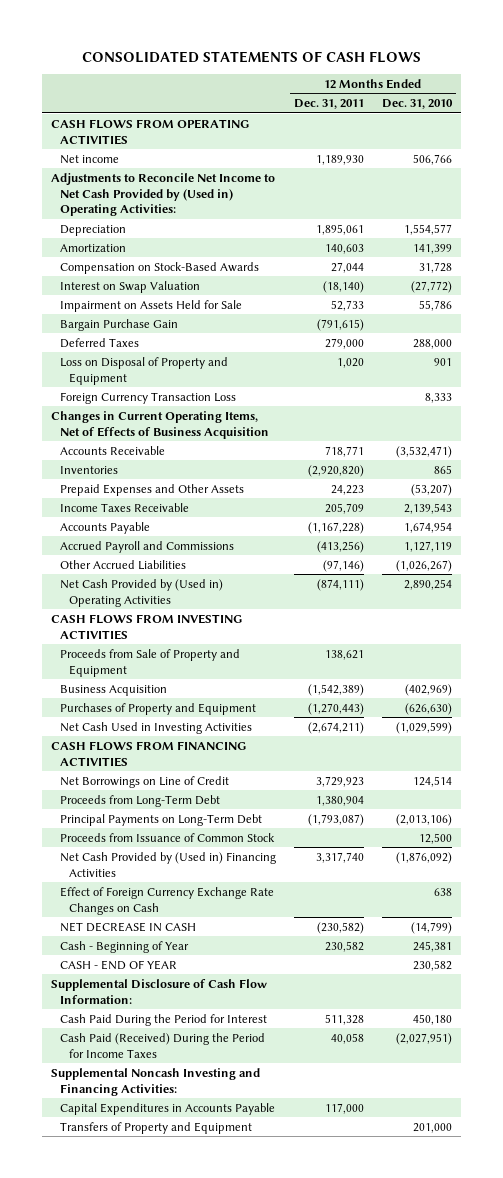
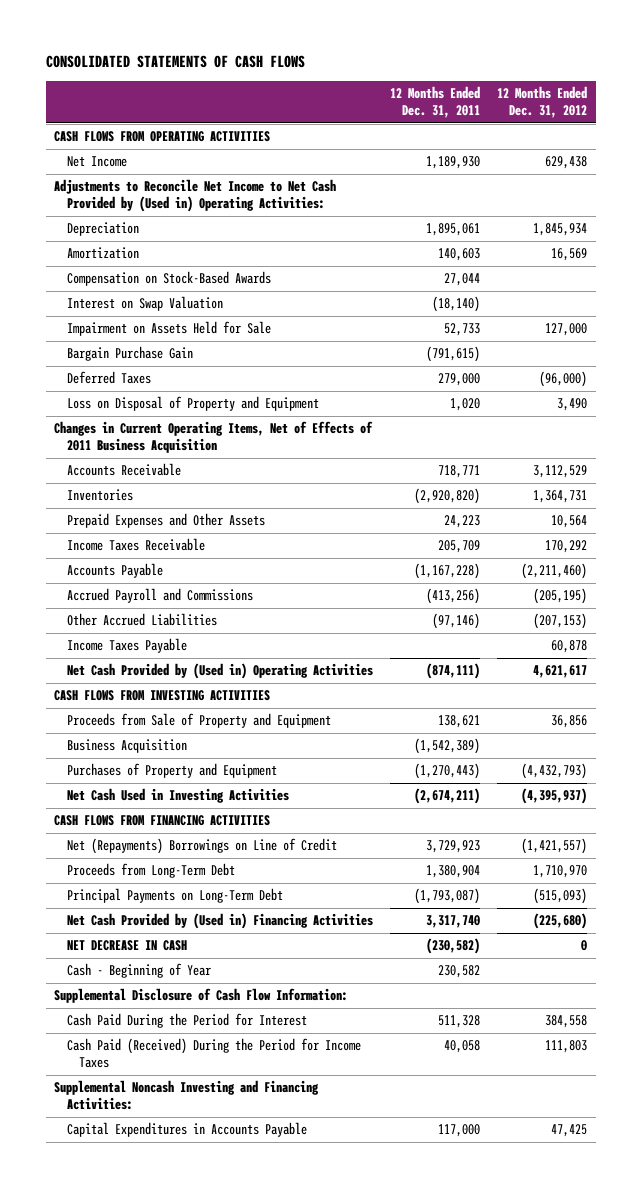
- | 12 Months Ended Dec. 31, 2011 | 12 Months Ended Dec. 31, 2010
+ | 12 Months Ended Dec. 31, 2011 | 12 Months Ended Dec. 31, 2012
- Net income | 1,189,930 | 506,766
+ Net Income | 1,189,930 | 629,438
- Foreign Currency Transaction Loss | | 8,333
- Changes in Current Operating Items, Net of Effects of Business Acquisition
+ Changes in Current Operating Items, Net of Effects of 2011 Business Acquisition
+ Income Taxes Payable | | 60,878
- Net Borrowings on Line of Credit | 3,729,923 | 124,514
+ Net (Repayments) Borrowings on Line of Credit | 3,729,923 | (1,421,557)
- Proceeds from Issuance of Common Stock | | 12,500
- Effect of Foreign Currency Exchange Rate Changes on Cash | | 638
- CASH - END OF YEAR | | 230,582
- Transfers of Property and Equipment | | 201,000

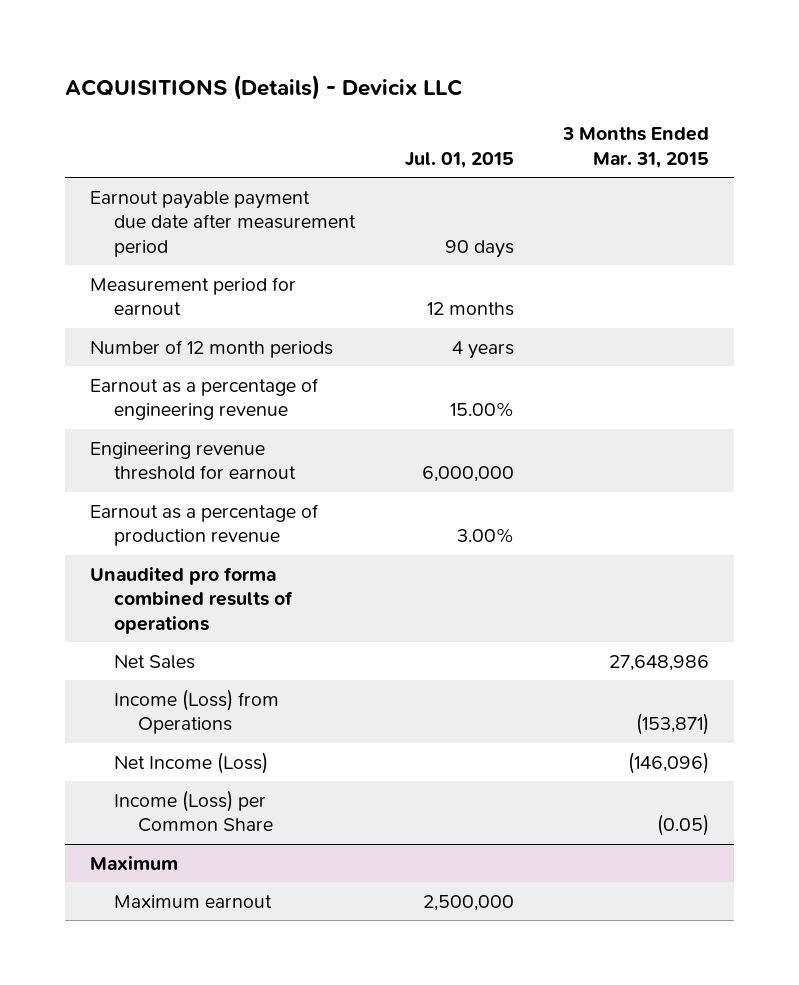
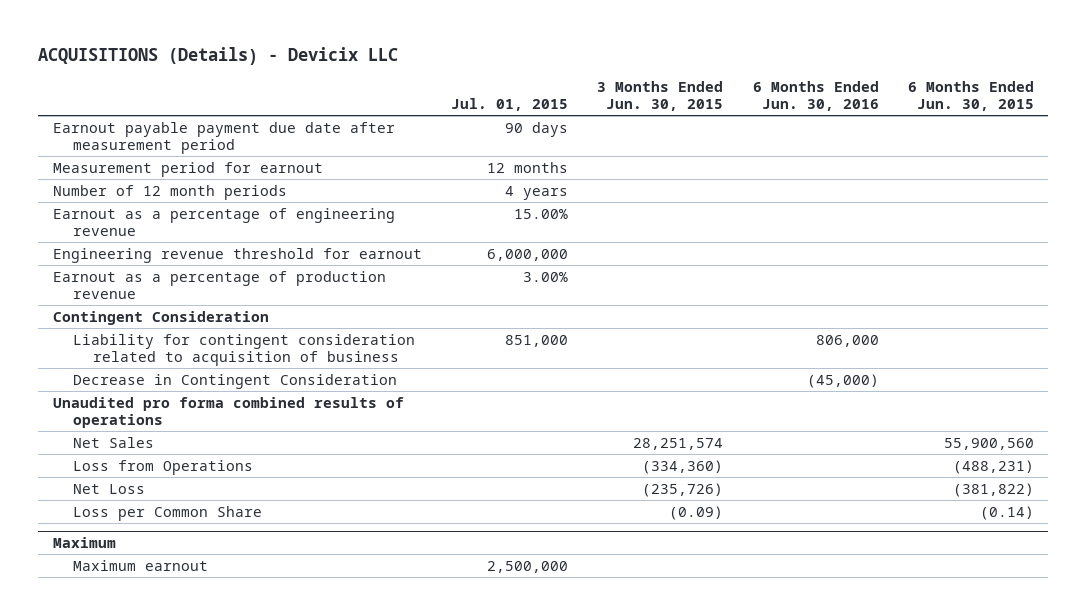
- | Jul. 01, 2015 | 3 Months Ended Mar. 31, 2015
+ | Jul. 01, 2015 | 3 Months Ended Jun. 30, 2015 | 6 Months Ended Jun. 30, 2016 | 6 Months Ended Jun. 30, 2015
+ Contingent Consideration
+ Liability for contingent consideration related to acquisition of business | 851,000 | | 806,000 |
+ Decrease in Contingent Consideration | | | (45,000) |
- Income (Loss) from Operations | | (153,871)
- Net Income (Loss) | | (146,096)
- Income (Loss) per Common Share | | (0.05)
+ Loss from Operations | | (334,360) | | (488,231)
+ Net Loss | | (235,726) | | (381,822)
+ Loss per Common Share | | (0.09) | | (0.14)

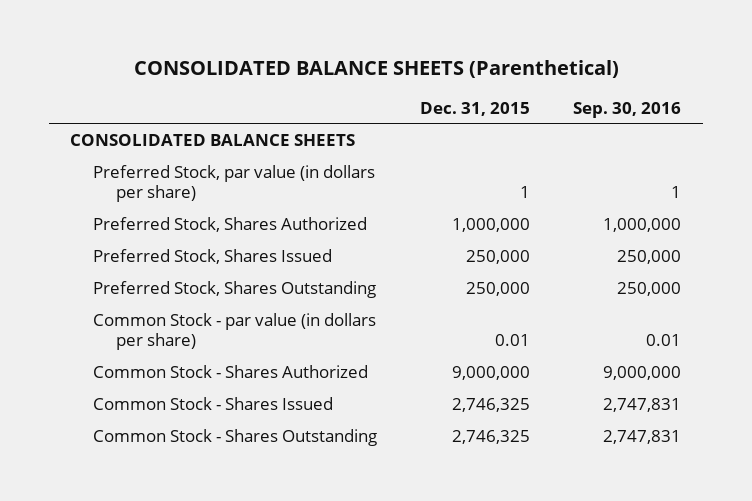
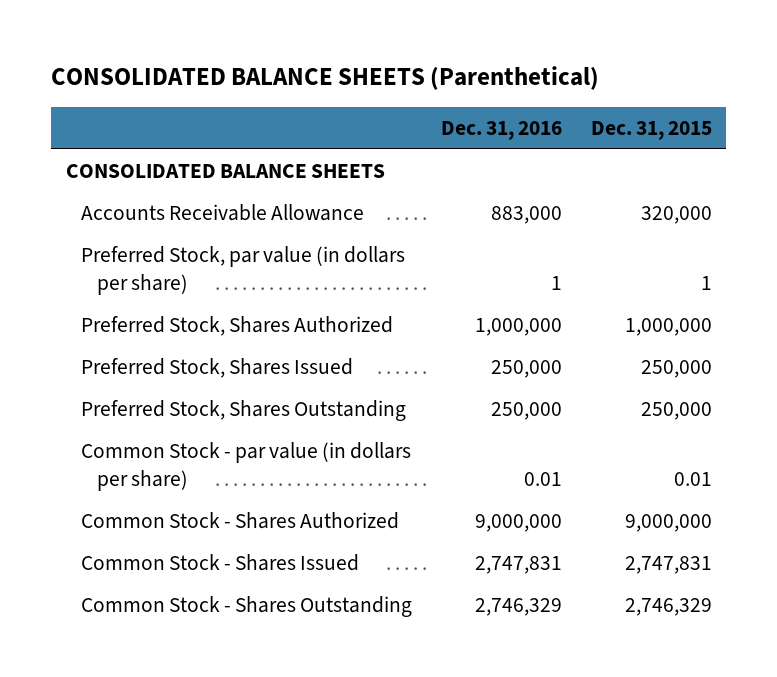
- | Dec. 31, 2015 | Sep. 30, 2016
+ | Dec. 31, 2016 | Dec. 31, 2015
+ Accounts Receivable Allowance | 883,000 | 320,000
- Common Stock - Shares Issued | 2,746,325 | 2,747,831
- Common Stock - Shares Outstanding | 2,746,325 | 2,747,831
+ Common Stock - Shares Issued | 2,747,831 | 2,747,831
+ Common Stock - Shares Outstanding | 2,746,329 | 2,746,329

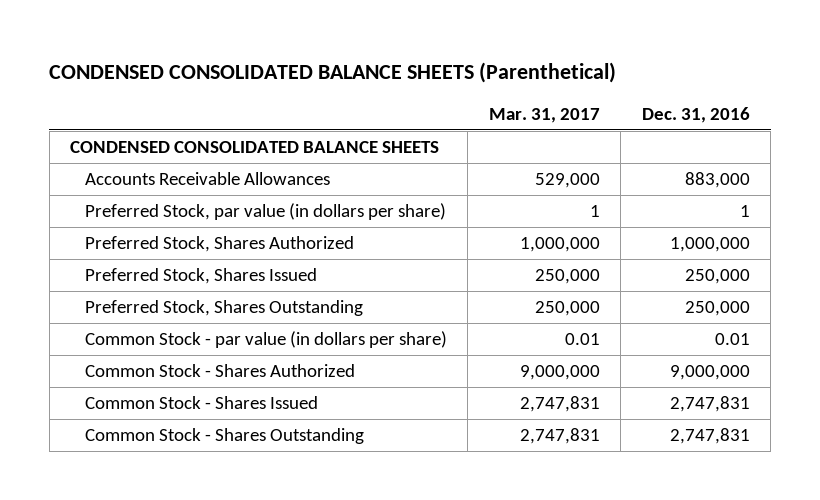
- CONSOLIDATED BALANCE SHEETS (Parenthetical)
+ CONDENSED CONSOLIDATED BALANCE SHEETS (Parenthetical)
- | Dec. 31, 2016 | Dec. 31, 2015
+ | Mar. 31, 2017 | Dec. 31, 2016
- CONSOLIDATED BALANCE SHEETS
- Accounts Receivable Allowance | 883,000 | 320,000
+ CONDENSED CONSOLIDATED BALANCE SHEETS
+ Accounts Receivable Allowances | 529,000 | 883,000
- Common Stock - Shares Outstanding | 2,746,329 | 2,746,329
+ Common Stock - Shares Outstanding | 2,747,831 | 2,747,831

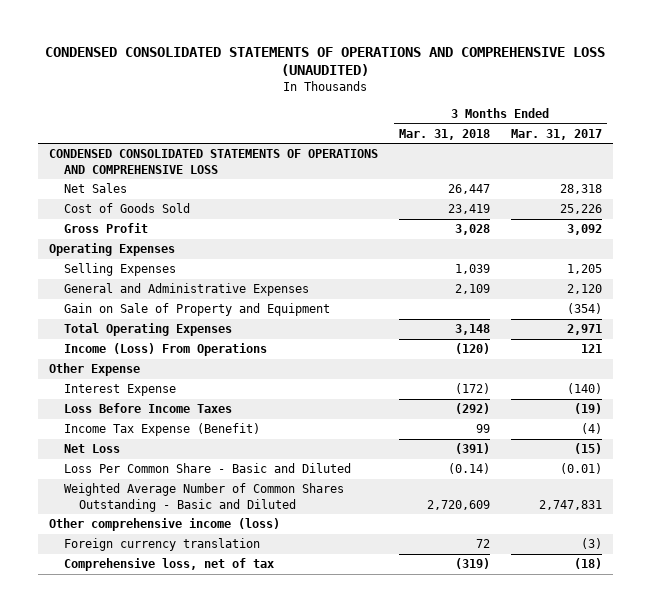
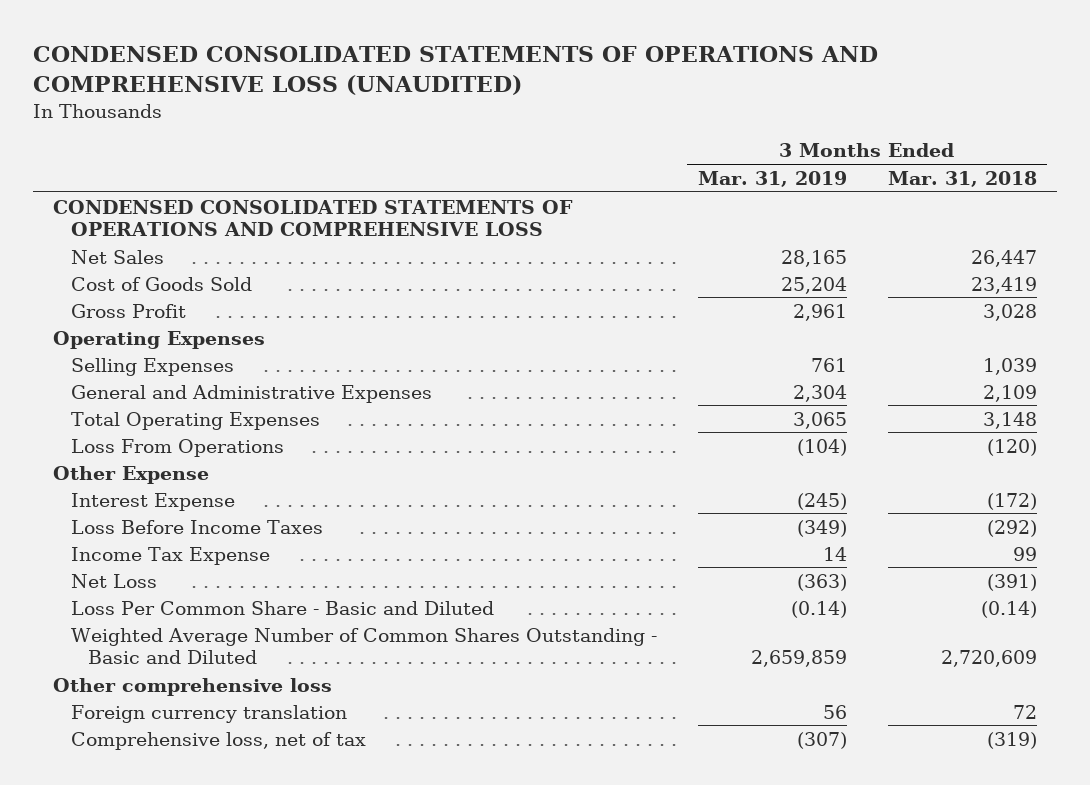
- | 3 Months Ended Mar. 31, 2018 | 3 Months Ended Mar. 31, 2017
+ | 3 Months Ended Mar. 31, 2019 | 3 Months Ended Mar. 31, 2018
- Gain on Sale of Property and Equipment | | (354)
- Income (Loss) From Operations | (120) | 121
+ Loss From Operations | (104) | (120)
- Income Tax Expense (Benefit) | 99 | (4)
+ Income Tax Expense | 14 | 99
- Other comprehensive income (loss)
+ Other comprehensive loss

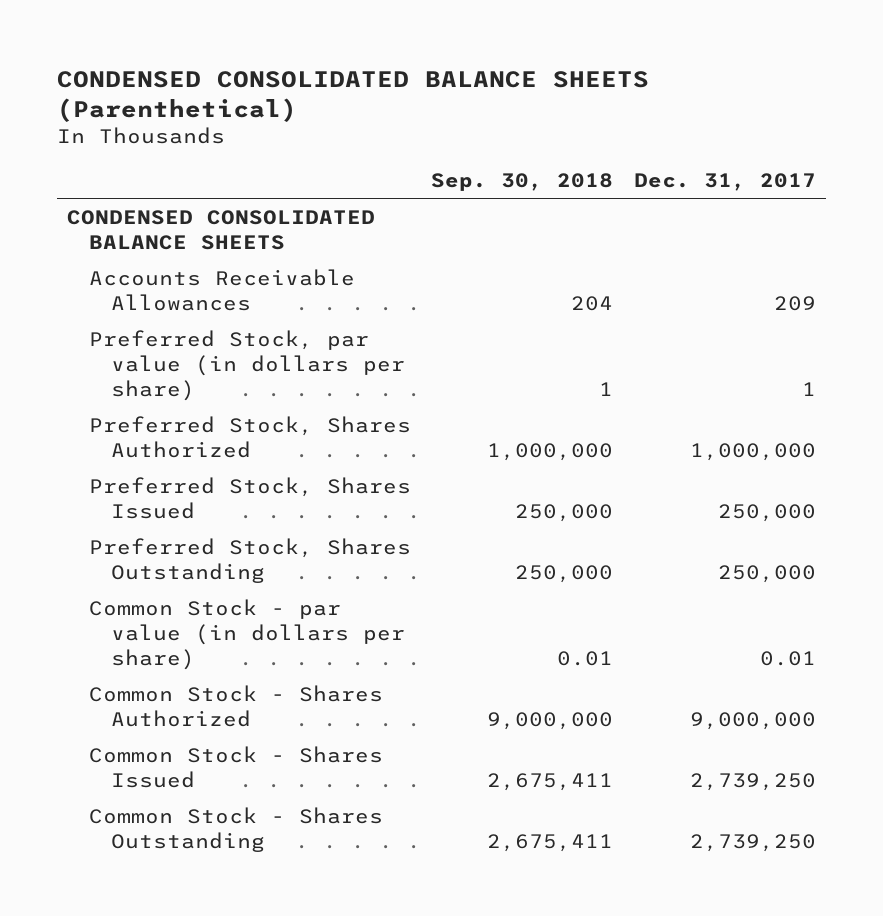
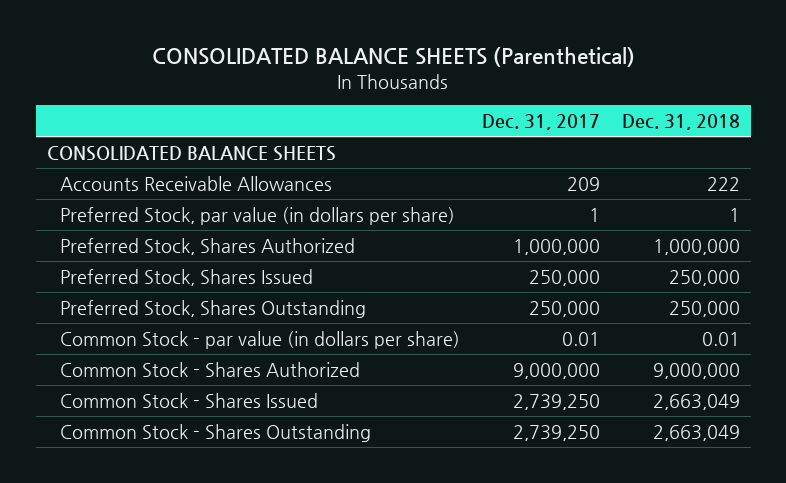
- CONDENSED CONSOLIDATED BALANCE SHEETS (Parenthetical)
+ CONSOLIDATED BALANCE SHEETS (Parenthetical)
- | Sep. 30, 2018 | Dec. 31, 2017
+ | Dec. 31, 2017 | Dec. 31, 2018
- CONDENSED CONSOLIDATED BALANCE SHEETS
+ CONSOLIDATED BALANCE SHEETS

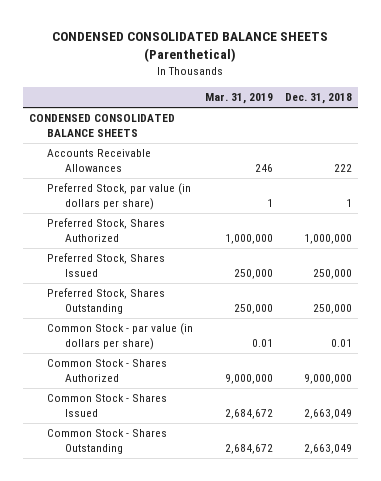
- CONSOLIDATED BALANCE SHEETS (Parenthetical)
+ CONDENSED CONSOLIDATED BALANCE SHEETS (Parenthetical)
- | Dec. 31, 2017 | Dec. 31, 2018
+ | Mar. 31, 2019 | Dec. 31, 2018
- CONSOLIDATED BALANCE SHEETS
+ CONDENSED CONSOLIDATED BALANCE SHEETS

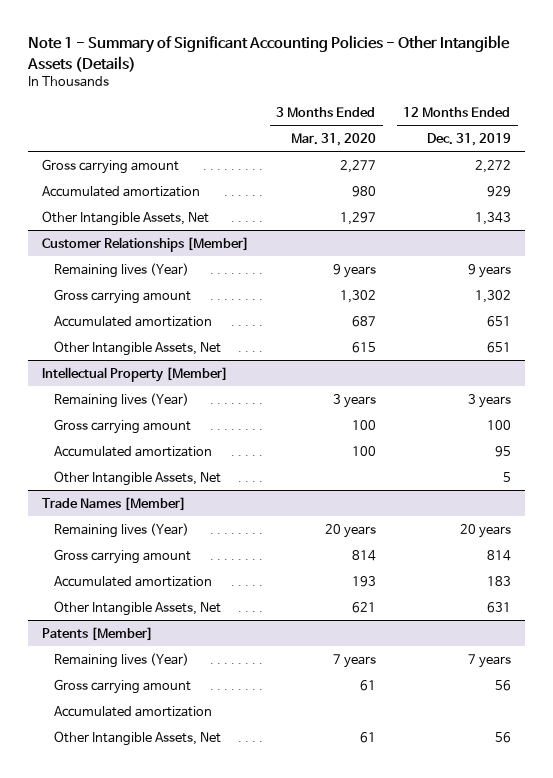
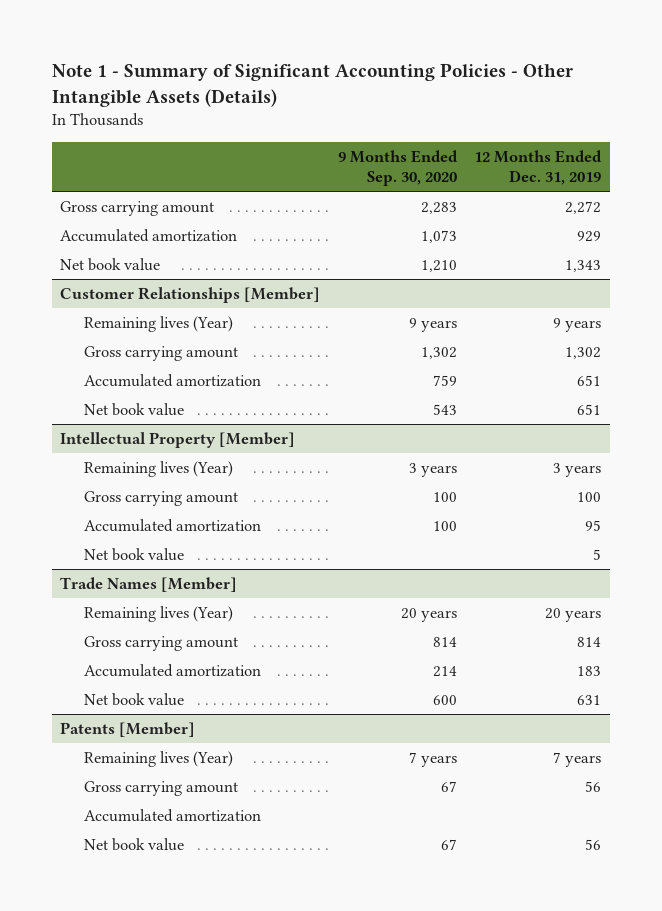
- | 3 Months Ended Mar. 31, 2020 | 12 Months Ended Dec. 31, 2019
+ | 9 Months Ended Sep. 30, 2020 | 12 Months Ended Dec. 31, 2019
- Other Intangible Assets, Net | 1,297 | 1,343
+ Net book value | 1,210 | 1,343
@ Customer Relationships [Member]
- Other Intangible Assets, Net | 615 | 651
+ Net book value | 543 | 651
@ Intellectual Property [Member]
- Other Intangible Assets, Net | | 5
+ Net book value | | 5
@ Trade Names [Member]
- Other Intangible Assets, Net | 621 | 631
+ Net book value | 600 | 631
@ Patents [Member]
- Other Intangible Assets, Net | 61 | 56
+ Net book value | 67 | 56

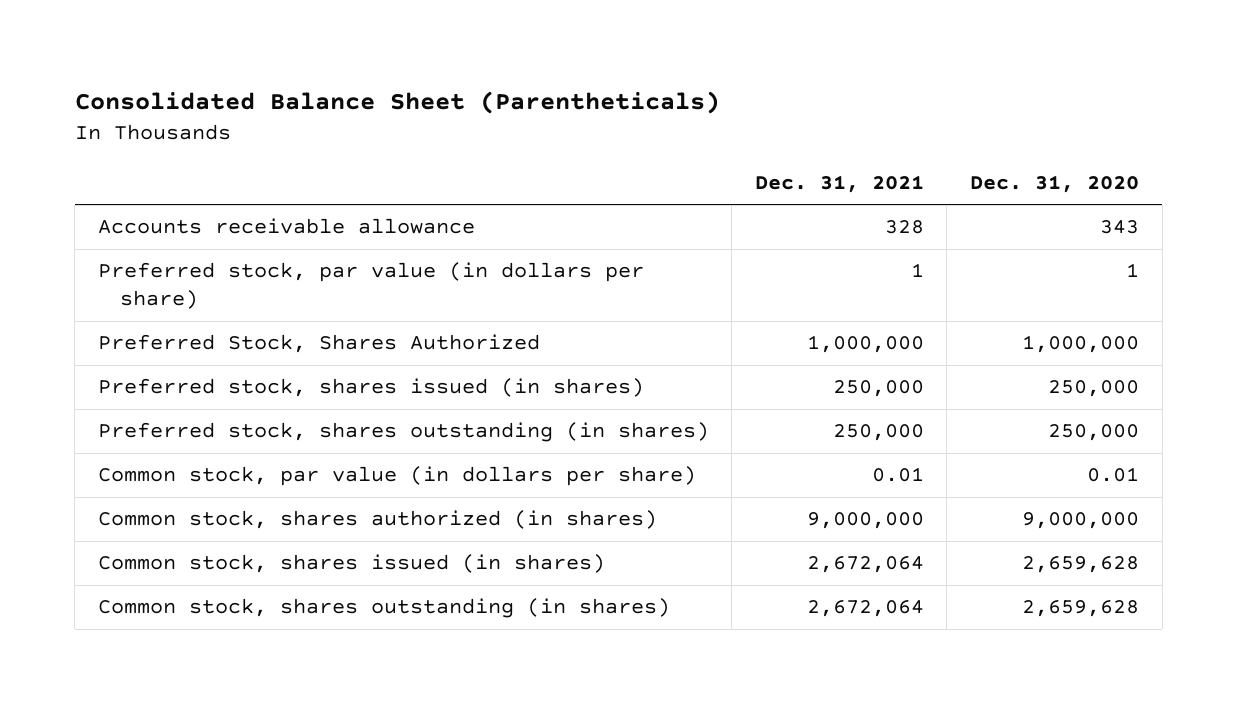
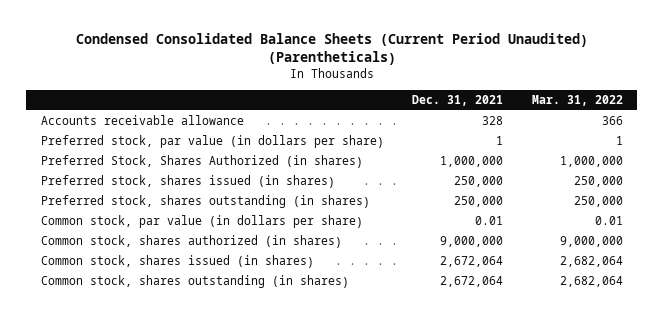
- Consolidated Balance Sheet (Parentheticals)
+ Condensed Consolidated Balance Sheets (Current Period Unaudited) (Parentheticals)
- | Dec. 31, 2021 | Dec. 31, 2020
+ | Dec. 31, 2021 | Mar. 31, 2022
- Preferred Stock, Shares Authorized | 1,000,000 | 1,000,000
+ Preferred Stock, Shares Authorized (in shares) | 1,000,000 | 1,000,000

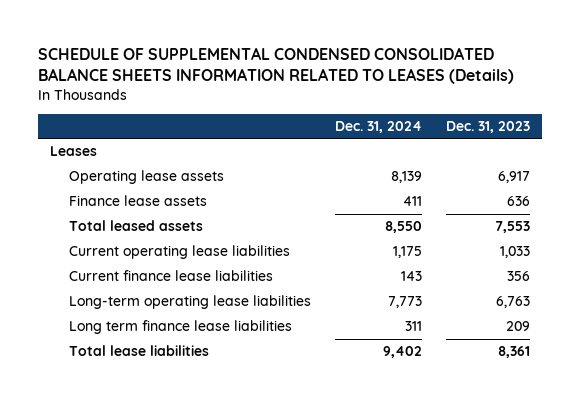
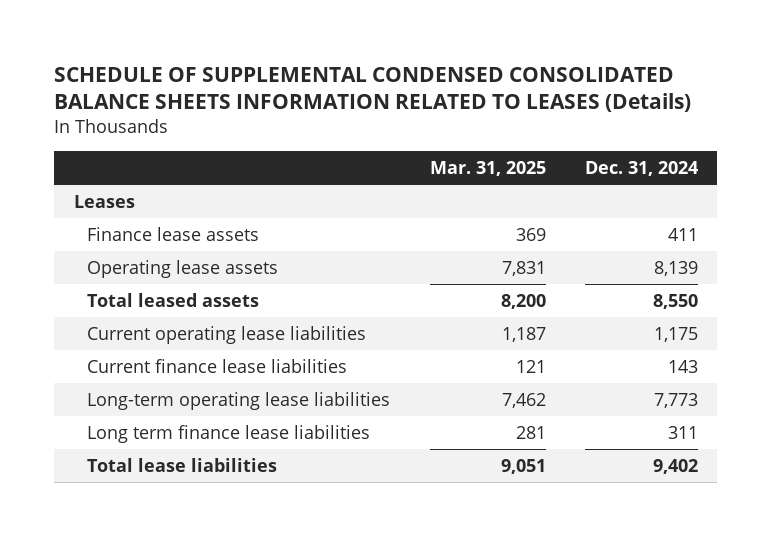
- | Dec. 31, 2024 | Dec. 31, 2023
+ | Mar. 31, 2025 | Dec. 31, 2024
moved down: Operating lease assets | 7,831 | 8,139

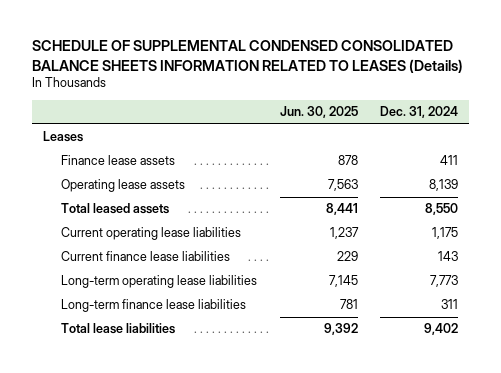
- | Mar. 31, 2025 | Dec. 31, 2024
+ | Jun. 30, 2025 | Dec. 31, 2024
- Long term finance lease liabilities | 281 | 311
+ Long-term finance lease liabilities | 781 | 311

